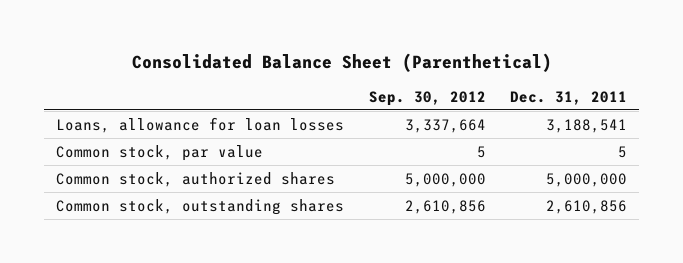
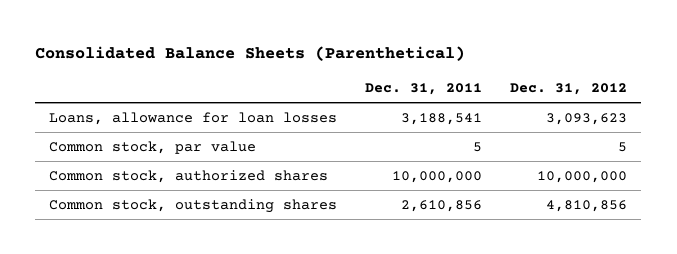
- Consolidated Balance Sheet (Parenthetical)
+ Consolidated Balance Sheets (Parenthetical)
- | Sep. 30, 2012 | Dec. 31, 2011
+ | Dec. 31, 2011 | Dec. 31, 2012
- Common stock, authorized shares | 5,000,000 | 5,000,000
+ Common stock, authorized shares | 10,000,000 | 10,000,000

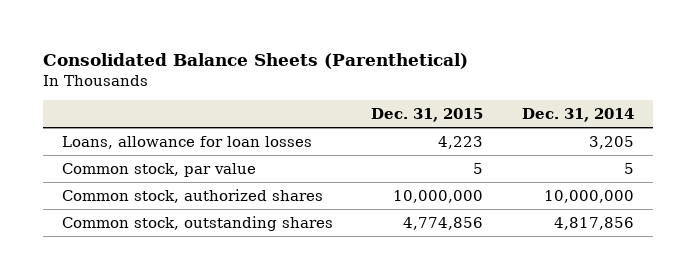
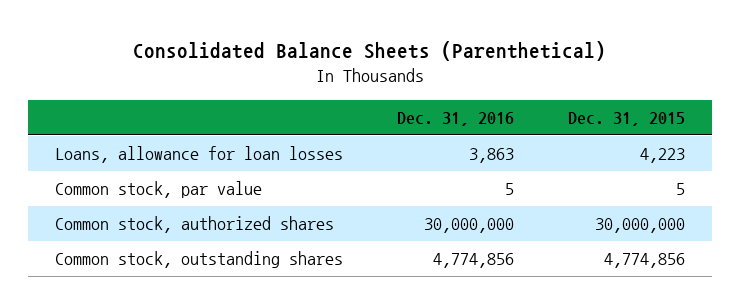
- | Dec. 31, 2015 | Dec. 31, 2014
+ | Dec. 31, 2016 | Dec. 31, 2015
- Common stock, authorized shares | 10,000,000 | 10,000,000
+ Common stock, authorized shares | 30,000,000 | 30,000,000

